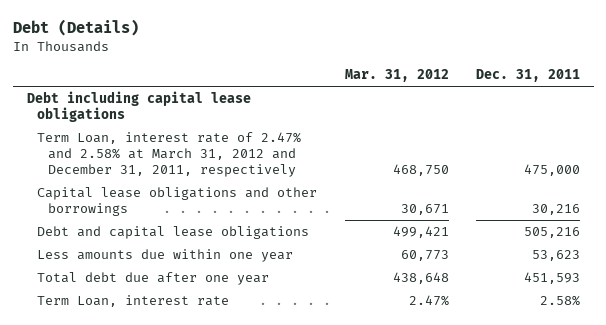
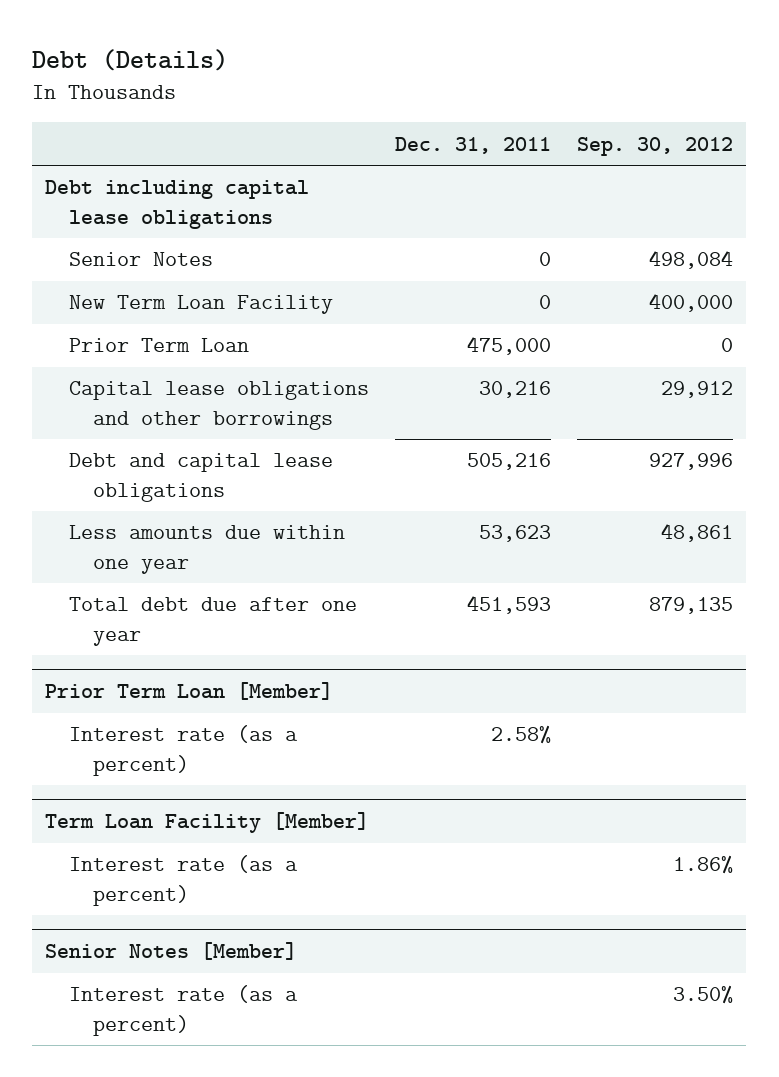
- | Mar. 31, 2012 | Dec. 31, 2011
+ | Dec. 31, 2011 | Sep. 30, 2012
- Term Loan, interest rate of 2.47% and 2.58% at March 31, 2012 and December 31, 2011, respectively | 468,750 | 475,000
+ Senior Notes | 0 | 498,084
+ New Term Loan Facility | 0 | 400,000
+ Prior Term Loan | 475,000 | 0
- Term Loan, interest rate | 2.47% | 2.58%
+ Prior Term Loan [Member]
+ Interest rate (as a percent) | 2.58% |
+ Term Loan Facility [Member]
+ Interest rate (as a percent) | | 1.86%
+ Senior Notes [Member]
+ Interest rate (as a percent) | | 3.50%

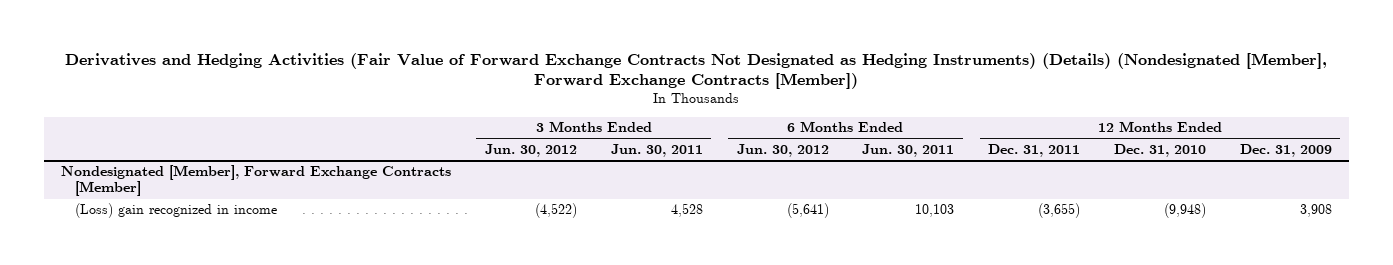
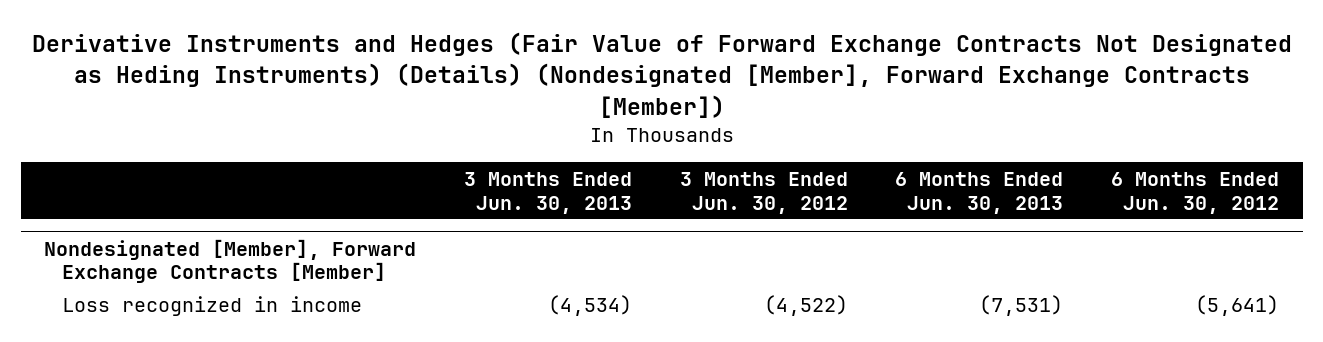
- Derivatives and Hedging Activities (Fair Value of Forward Exchange Contracts Not Designated as Hedging Instruments) (Details) (Nondesignated [Member], Forward Exchange Contracts [Member])
+ Derivative Instruments and Hedges (Fair Value of Forward Exchange Contracts Not Designated as Heding Instruments) (Details) (Nondesignated [Member], Forward Exchange Contracts [Member])
- | 3 Months Ended Jun. 30, 2012 | 3 Months Ended Jun. 30, 2011 | 6 Months Ended Jun. 30, 2012 | 6 Months Ended Jun. 30, 2011 | 12 Months Ended Dec. 31, 2011 | 12 Months Ended Dec. 31, 2010 | 12 Months Ended Dec. 31, 2009
+ | 3 Months Ended Jun. 30, 2013 | 3 Months Ended Jun. 30, 2012 | 6 Months Ended Jun. 30, 2013 | 6 Months Ended Jun. 30, 2012
@ Nondesignated [Member], Forward Exchange Contracts [Member]
- (Loss) gain recognized in income | (4,522) | 4,528 | (5,641) | 10,103 | (3,655) | (9,948) | 3,908
+ Loss recognized in income | (4,534) | (4,522) | (7,531) | (5,641)

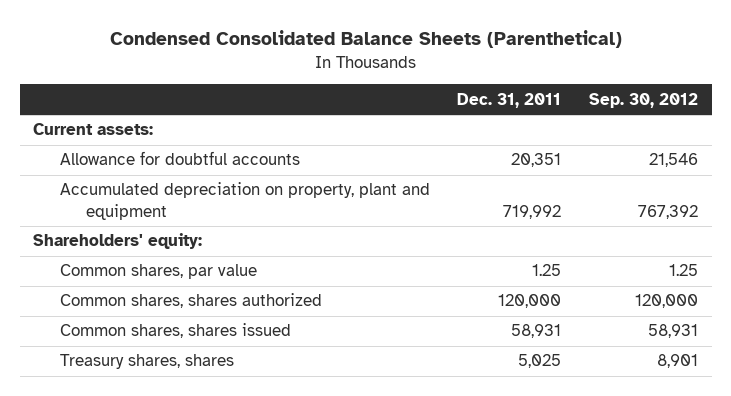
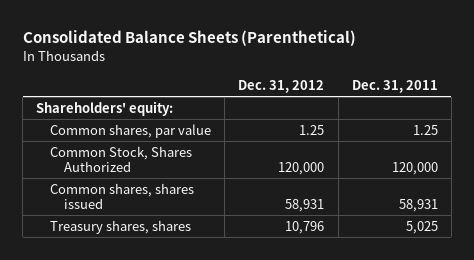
- Condensed Consolidated Balance Sheets (Parenthetical)
+ Consolidated Balance Sheets (Parenthetical)
- | Dec. 31, 2011 | Sep. 30, 2012
+ | Dec. 31, 2012 | Dec. 31, 2011
- Current assets:
- Allowance for doubtful accounts | 20,351 | 21,546
- Accumulated depreciation on property, plant and equipment | 719,992 | 767,392
- Common shares, shares authorized | 120,000 | 120,000
+ Common Stock, Shares Authorized | 120,000 | 120,000

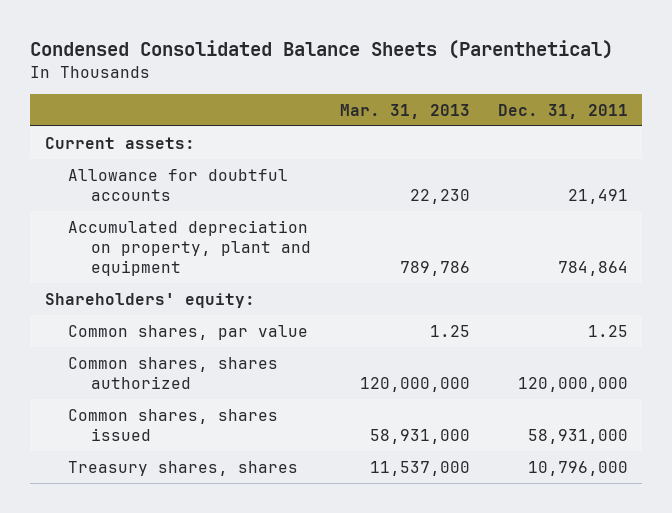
- Consolidated Balance Sheets (Parenthetical)
+ Condensed Consolidated Balance Sheets (Parenthetical)
- | Dec. 31, 2012 | Dec. 31, 2011
+ | Mar. 31, 2013 | Dec. 31, 2011
+ Current assets:
+ Allowance for doubtful accounts | 22,230 | 21,491
+ Accumulated depreciation on property, plant and equipment | 789,786 | 784,864
- Common Stock, Shares Authorized | 120,000 | 120,000
- Common shares, shares issued | 58,931 | 58,931
- Treasury shares, shares | 10,796 | 5,025
+ Common shares, shares authorized | 120,000,000 | 120,000,000
+ Common shares, shares issued | 58,931,000 | 58,931,000
+ Treasury shares, shares | 11,537,000 | 10,796,000

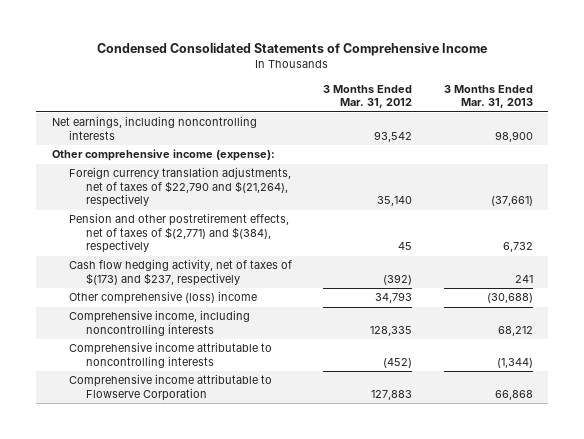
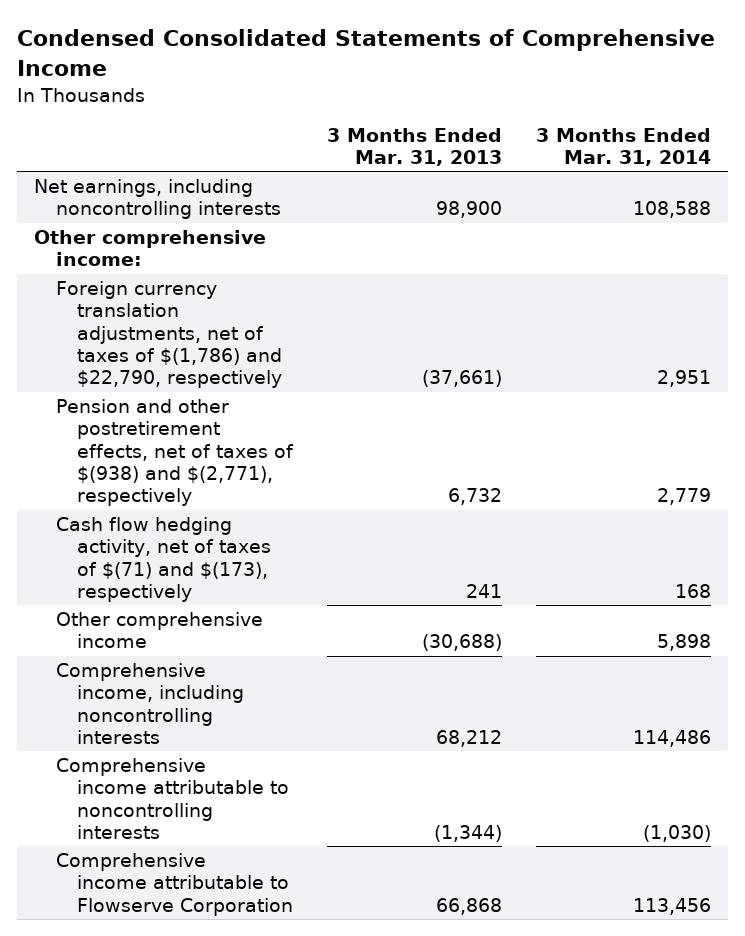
- | 3 Months Ended Mar. 31, 2012 | 3 Months Ended Mar. 31, 2013
+ | 3 Months Ended Mar. 31, 2013 | 3 Months Ended Mar. 31, 2014
- Other comprehensive income (expense):
- Foreign currency translation adjustments, net of taxes of $22,790 and $(21,264), respectively | 35,140 | (37,661)
- Pension and other postretirement effects, net of taxes of $(2,771) and $(384), respectively | 45 | 6,732
- Cash flow hedging activity, net of taxes of $(173) and $237, respectively | (392) | 241
- Other comprehensive (loss) income | 34,793 | (30,688)
+ Other comprehensive income:
+ Foreign currency translation adjustments, net of taxes of $(1,786) and $22,790, respectively | (37,661) | 2,951
+ Pension and other postretirement effects, net of taxes of $(938) and $(2,771), respectively | 6,732 | 2,779
+ Cash flow hedging activity, net of taxes of $(71) and $(173), respectively | 241 | 168
+ Other comprehensive income | (30,688) | 5,898

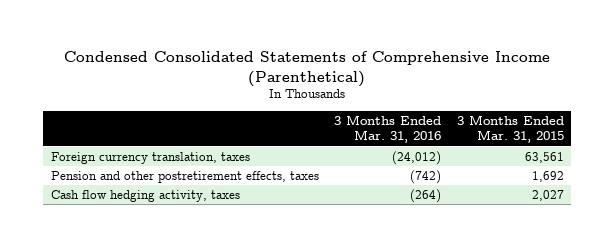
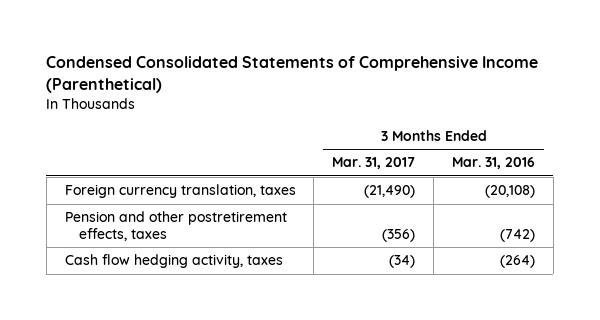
- | 3 Months Ended Mar. 31, 2016 | 3 Months Ended Mar. 31, 2015
+ | 3 Months Ended Mar. 31, 2017 | 3 Months Ended Mar. 31, 2016
- Foreign currency translation, taxes | (24,012) | 63,561
+ Foreign currency translation, taxes | (21,490) | (20,108)

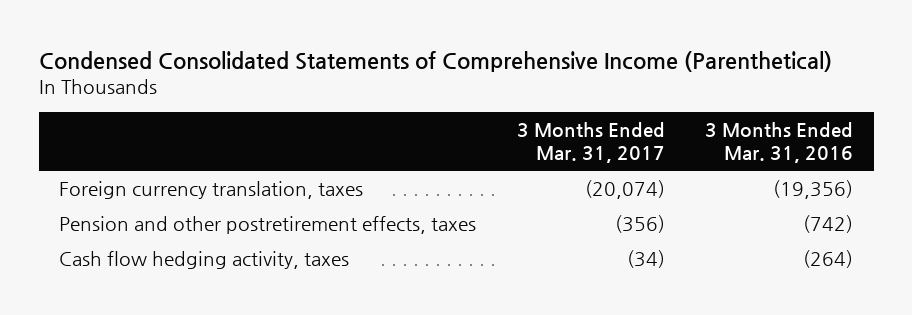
- Foreign currency translation, taxes | (21,490) | (20,108)
+ Foreign currency translation, taxes | (20,074) | (19,356)

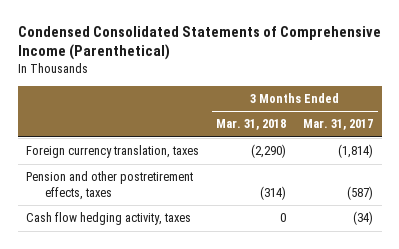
- | 3 Months Ended Mar. 31, 2017 | 3 Months Ended Mar. 31, 2016
+ | 3 Months Ended Mar. 31, 2018 | 3 Months Ended Mar. 31, 2017
- Foreign currency translation, taxes | (20,074) | (19,356)
- Pension and other postretirement effects, taxes | (356) | (742)
+ Foreign currency translation, taxes | (2,290) | (1,814)
+ Pension and other postretirement effects, taxes | (314) | (587)

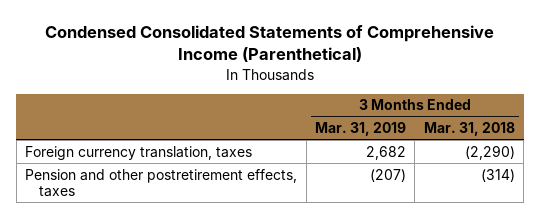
- | 3 Months Ended Mar. 31, 2018 | 3 Months Ended Mar. 31, 2017
+ | 3 Months Ended Mar. 31, 2019 | 3 Months Ended Mar. 31, 2018
- Cash flow hedging activity, taxes | 0 | (34)

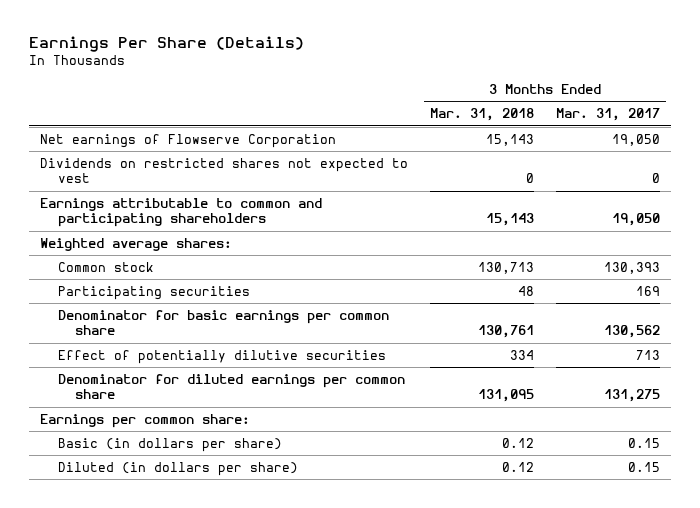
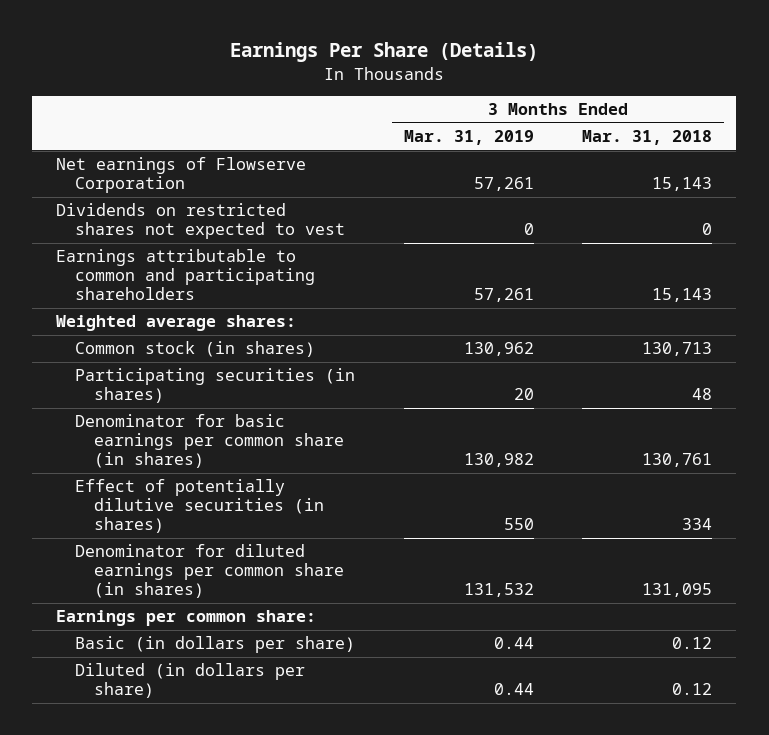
- | 3 Months Ended Mar. 31, 2018 | 3 Months Ended Mar. 31, 2017
+ | 3 Months Ended Mar. 31, 2019 | 3 Months Ended Mar. 31, 2018
- Common stock | 130,713 | 130,393
- Participating securities | 48 | 169
- Denominator for basic earnings per common share | 130,761 | 130,562
- Effect of potentially dilutive securities | 334 | 713
- Denominator for diluted earnings per common share | 131,095 | 131,275
+ Common stock (in shares) | 130,962 | 130,713
+ Participating securities (in shares) | 20 | 48
+ Denominator for basic earnings per common share (in shares) | 130,982 | 130,761
+ Effect of potentially dilutive securities (in shares) | 550 | 334
+ Denominator for diluted earnings per common share (in shares) | 131,532 | 131,095

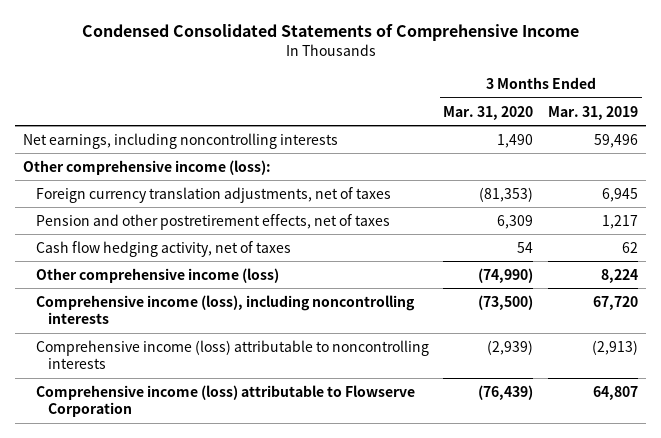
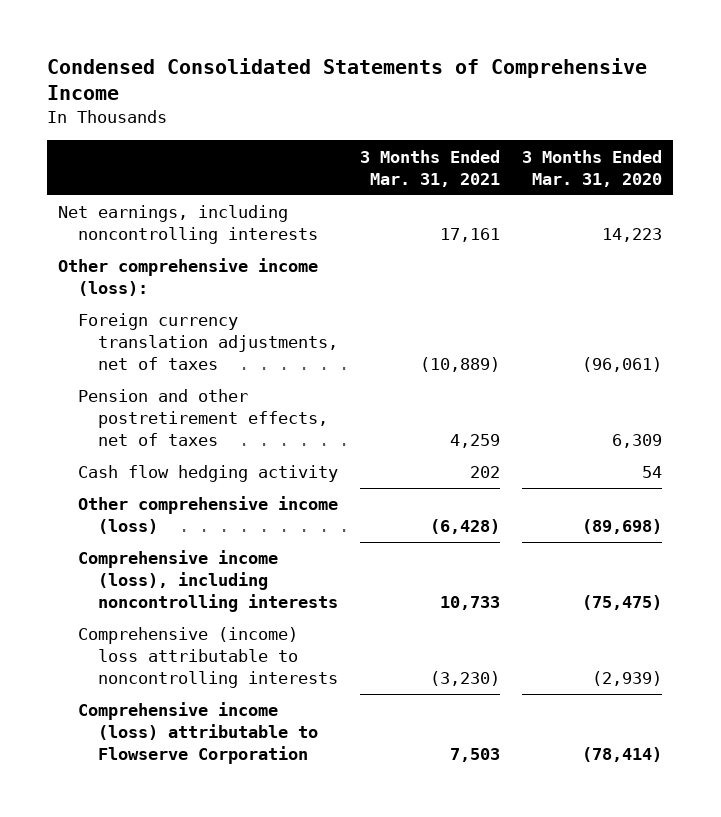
- | 3 Months Ended Mar. 31, 2020 | 3 Months Ended Mar. 31, 2019
+ | 3 Months Ended Mar. 31, 2021 | 3 Months Ended Mar. 31, 2020
- Net earnings, including noncontrolling interests | 1,490 | 59,496
+ Net earnings, including noncontrolling interests | 17,161 | 14,223
- Foreign currency translation adjustments, net of taxes | (81,353) | 6,945
+ Foreign currency translation adjustments, net of taxes | (10,889) | (96,061)
- Cash flow hedging activity, net of taxes | 54 | 62
- Other comprehensive income (loss) | (74,990) | 8,224
- Comprehensive income (loss), including noncontrolling interests | (73,500) | 67,720
- Comprehensive income (loss) attributable to noncontrolling interests | (2,939) | (2,913)
- Comprehensive income (loss) attributable to Flowserve Corporation | (76,439) | 64,807
+ Cash flow hedging activity | 202 | 54
+ Other comprehensive income (loss) | (6,428) | (89,698)
+ Comprehensive income (loss), including noncontrolling interests | 10,733 | (75,475)
+ Comprehensive (income) loss attributable to noncontrolling interests | (3,230) | (2,939)
+ Comprehensive income (loss) attributable to Flowserve Corporation | 7,503 | (78,414)

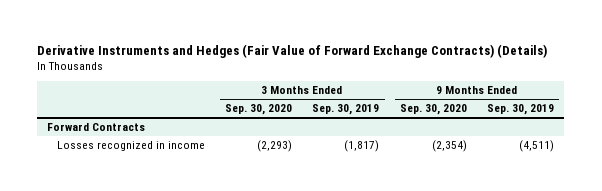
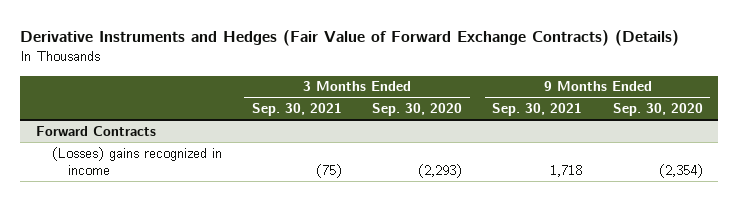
- | 3 Months Ended Sep. 30, 2020 | 3 Months Ended Sep. 30, 2019 | 9 Months Ended Sep. 30, 2020 | 9 Months Ended Sep. 30, 2019
+ | 3 Months Ended Sep. 30, 2021 | 3 Months Ended Sep. 30, 2020 | 9 Months Ended Sep. 30, 2021 | 9 Months Ended Sep. 30, 2020
@ Forward Contracts
- Losses recognized in income | (2,293) | (1,817) | (2,354) | (4,511)
+ (Losses) gains recognized in income | (75) | (2,293) | 1,718 | (2,354)

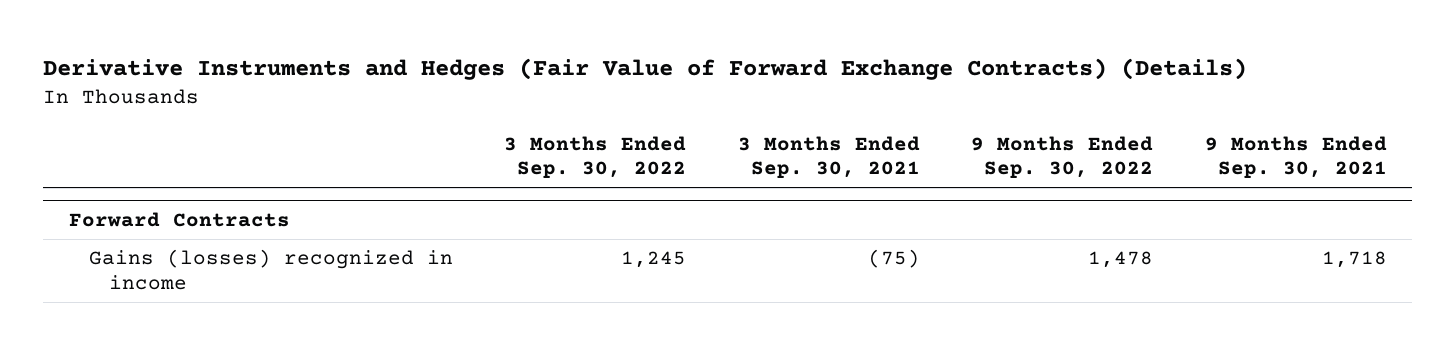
- | 3 Months Ended Sep. 30, 2021 | 3 Months Ended Sep. 30, 2020 | 9 Months Ended Sep. 30, 2021 | 9 Months Ended Sep. 30, 2020
+ | 3 Months Ended Sep. 30, 2022 | 3 Months Ended Sep. 30, 2021 | 9 Months Ended Sep. 30, 2022 | 9 Months Ended Sep. 30, 2021
@ Forward Contracts
- (Losses) gains recognized in income | (75) | (2,293) | 1,718 | (2,354)
+ Gains (losses) recognized in income | 1,245 | (75) | 1,478 | 1,718

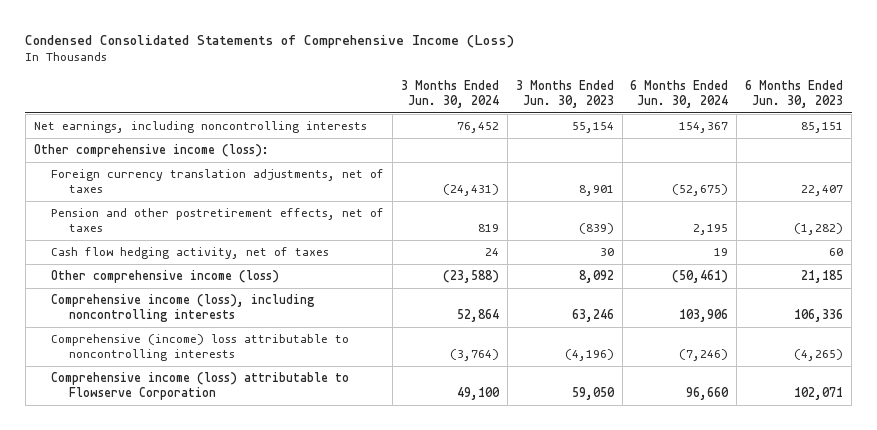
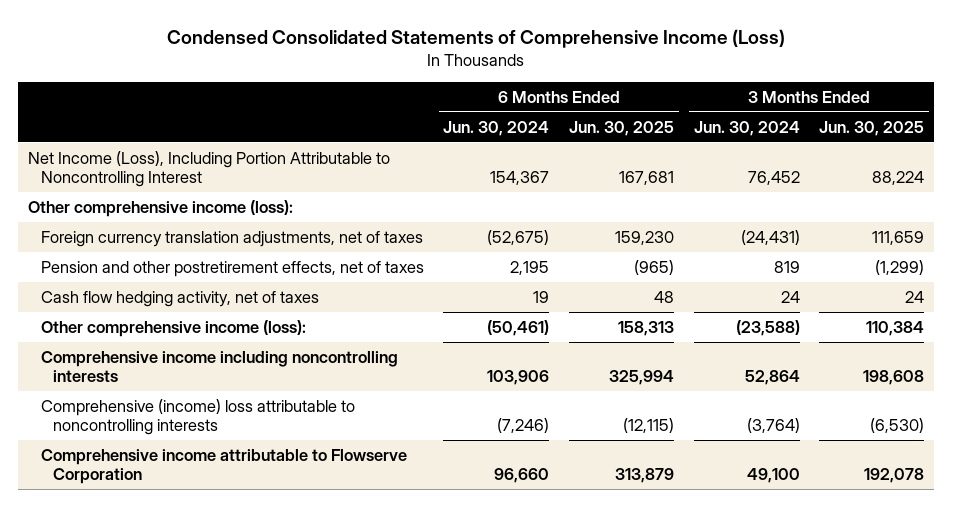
- | 3 Months Ended Jun. 30, 2024 | 3 Months Ended Jun. 30, 2023 | 6 Months Ended Jun. 30, 2024 | 6 Months Ended Jun. 30, 2023
+ | 6 Months Ended Jun. 30, 2024 | 6 Months Ended Jun. 30, 2025 | 3 Months Ended Jun. 30, 2024 | 3 Months Ended Jun. 30, 2025
- Net earnings, including noncontrolling interests | 76,452 | 55,154 | 154,367 | 85,151
+ Net Income (Loss), Including Portion Attributable to Noncontrolling Interest | 154,367 | 167,681 | 76,452 | 88,224
- Other comprehensive income (loss) | (23,588) | 8,092 | (50,461) | 21,185
- Comprehensive income (loss), including noncontrolling interests | 52,864 | 63,246 | 103,906 | 106,336
+ Other comprehensive income (loss): | (50,461) | 158,313 | (23,588) | 110,384
+ Comprehensive income including noncontrolling interests | 103,906 | 325,994 | 52,864 | 198,608
- Comprehensive income (loss) attributable to Flowserve Corporation | 49,100 | 59,050 | 96,660 | 102,071
+ Comprehensive income attributable to Flowserve Corporation | 96,660 | 313,879 | 49,100 | 192,078

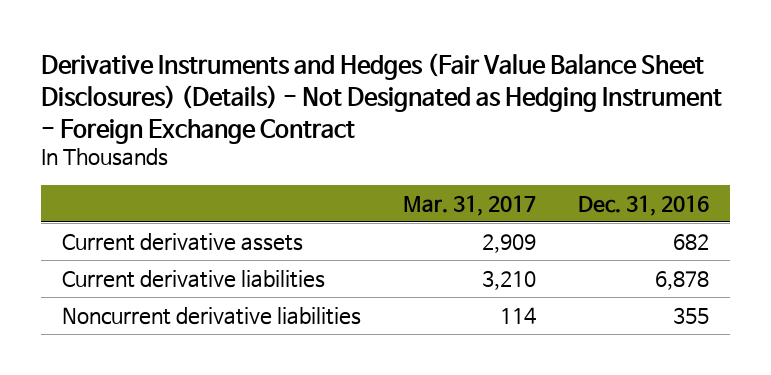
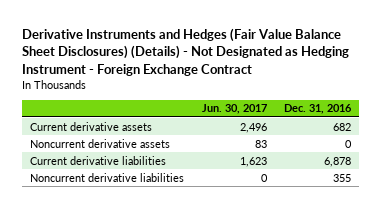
- | Mar. 31, 2017 | Dec. 31, 2016
+ | Jun. 30, 2017 | Dec. 31, 2016
+ Noncurrent derivative assets | 83 | 0

